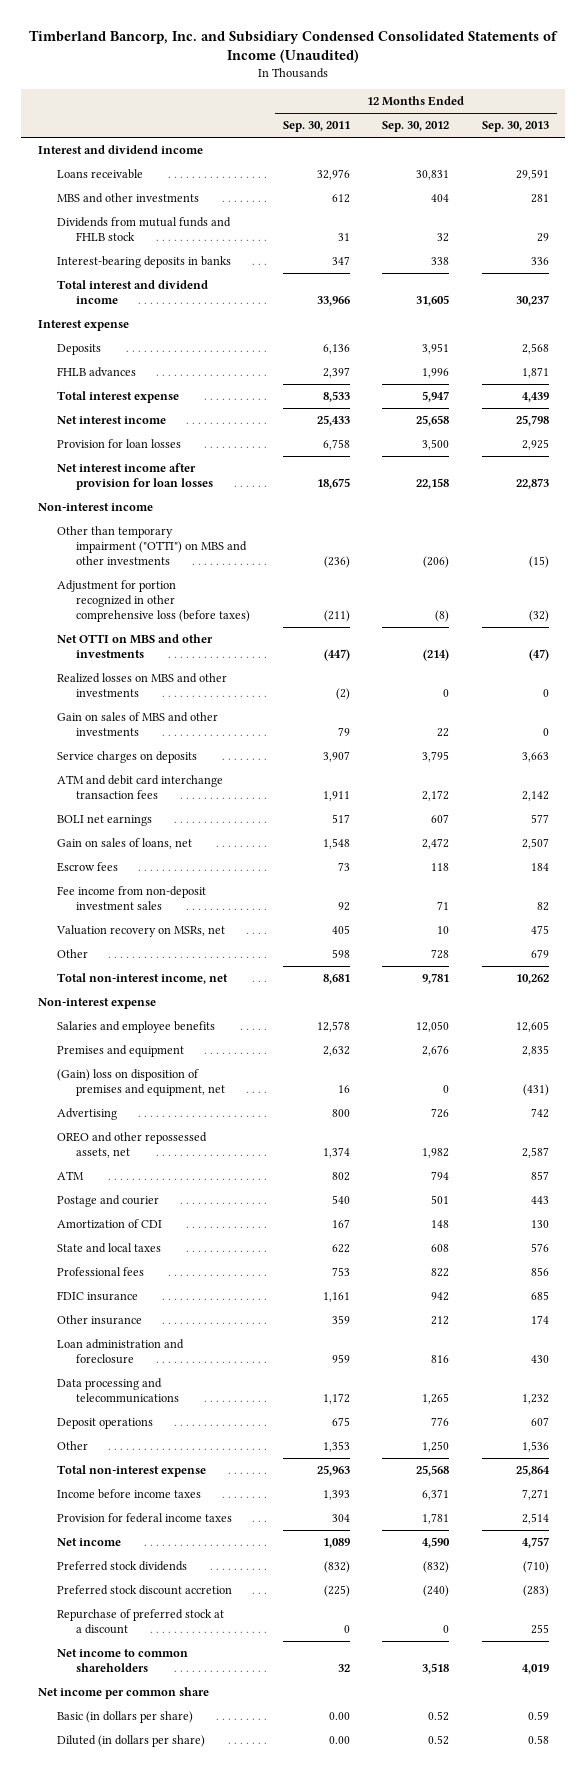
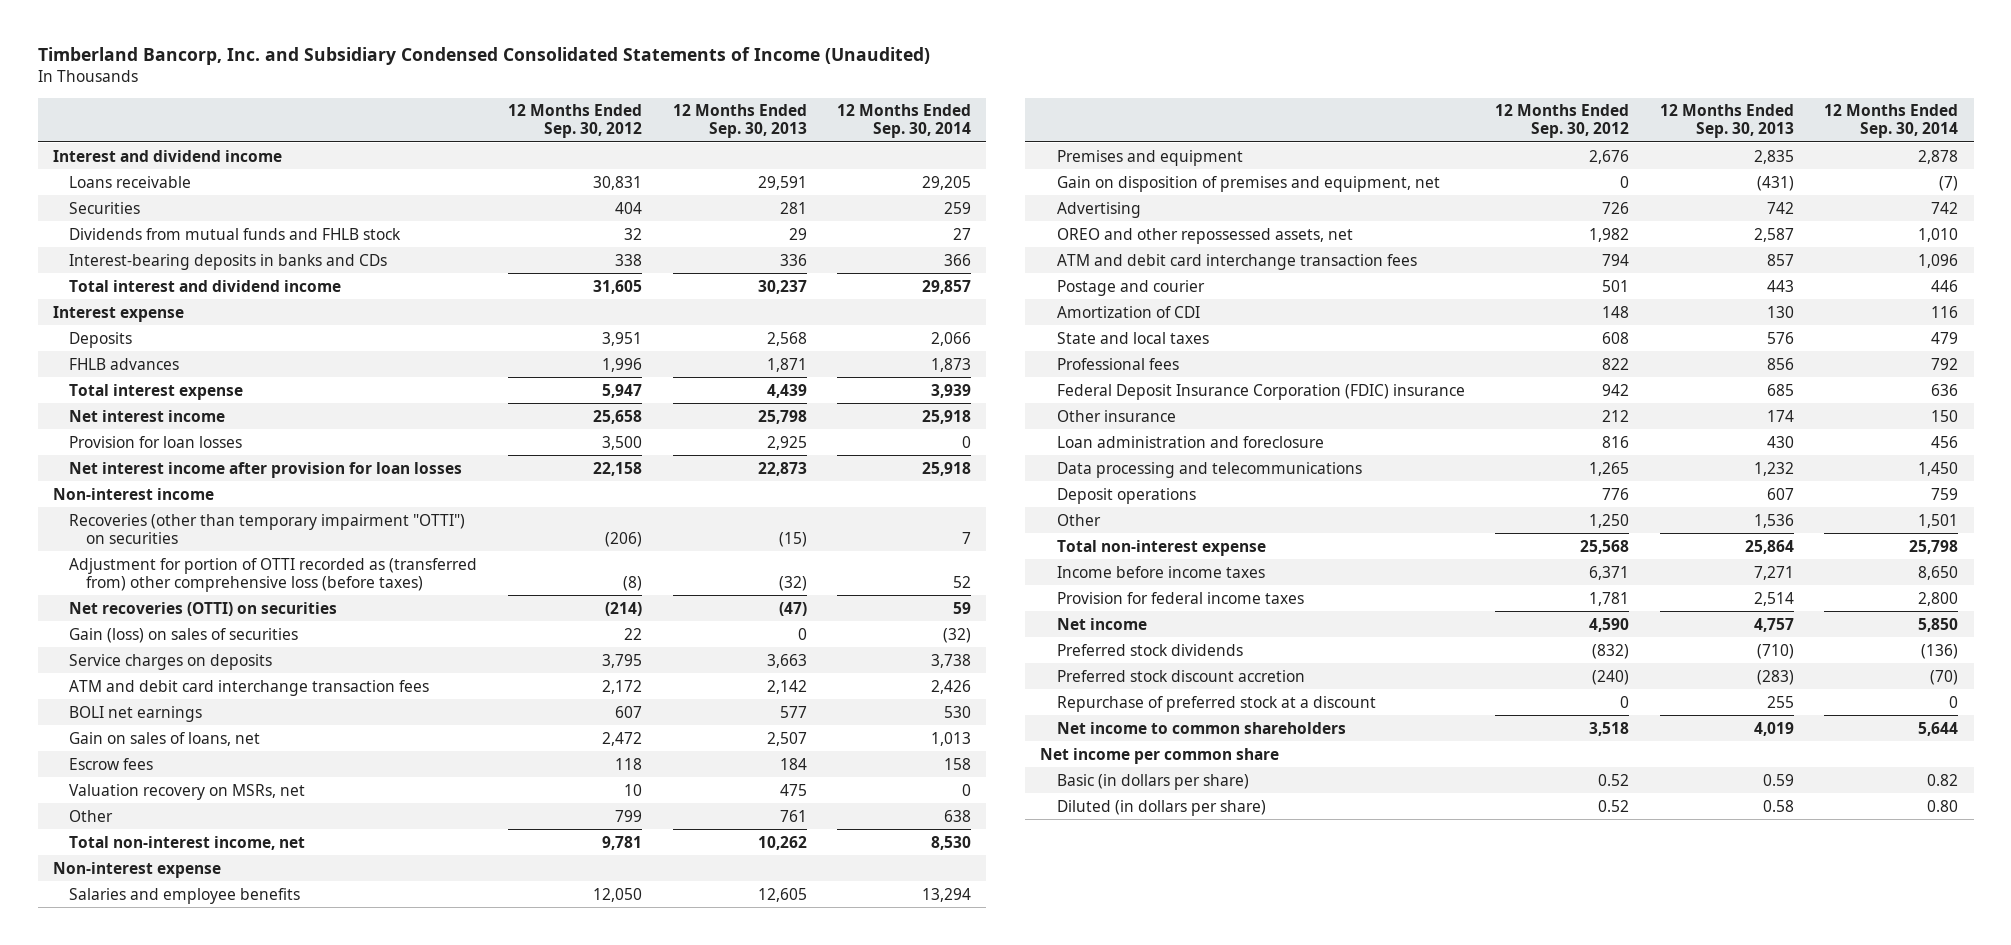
- | 12 Months Ended Sep. 30, 2011 | 12 Months Ended Sep. 30, 2012 | 12 Months Ended Sep. 30, 2013
+ | 12 Months Ended Sep. 30, 2012 | 12 Months Ended Sep. 30, 2013 | 12 Months Ended Sep. 30, 2014
- MBS and other investments | 612 | 404 | 281
+ Securities | 404 | 281 | 259
- Interest-bearing deposits in banks | 347 | 338 | 336
+ Interest-bearing deposits in banks and CDs | 338 | 336 | 366
- Other than temporary impairment ("OTTI") on MBS and other investments | (236) | (206) | (15)
- Adjustment for portion recognized in other comprehensive loss (before taxes) | (211) | (8) | (32)
- Net OTTI on MBS and other investments | (447) | (214) | (47)
- Realized losses on MBS and other investments | (2) | 0 | 0
- Gain on sales of MBS and other investments | 79 | 22 | 0
+ Recoveries (other than temporary impairment "OTTI") on securities | (206) | (15) | 7
+ Adjustment for portion of OTTI recorded as (transferred from) other comprehensive loss (before taxes) | (8) | (32) | 52
+ Net recoveries (OTTI) on securities | (214) | (47) | 59
+ Gain (loss) on sales of securities | 22 | 0 | (32)
- Fee income from non-deposit investment sales | 92 | 71 | 82
- Other | 598 | 728 | 679
+ Other | 799 | 761 | 638
- (Gain) loss on disposition of premises and equipment, net | 16 | 0 | (431)
+ Gain on disposition of premises and equipment, net | 0 | (431) | (7)
- ATM | 802 | 794 | 857
+ ATM and debit card interchange transaction fees | 794 | 857 | 1,096
- FDIC insurance | 1,161 | 942 | 685
+ Federal Deposit Insurance Corporation (FDIC) insurance | 942 | 685 | 636

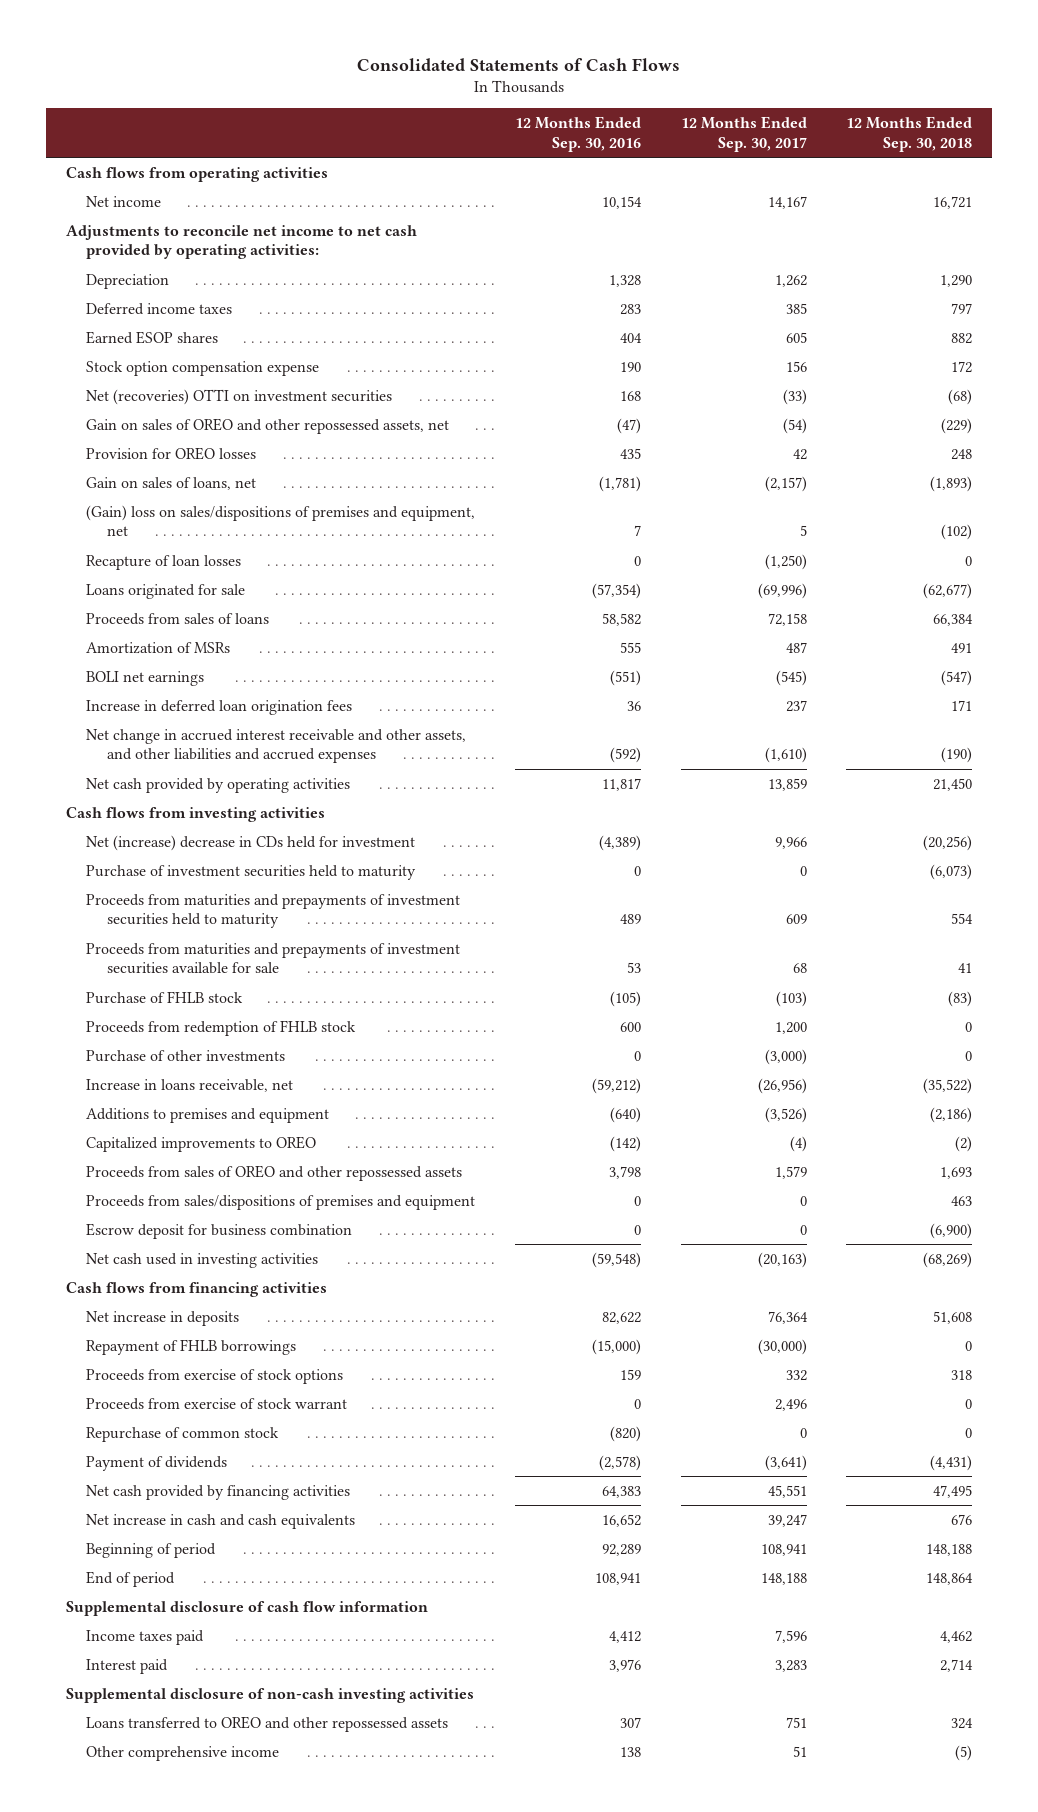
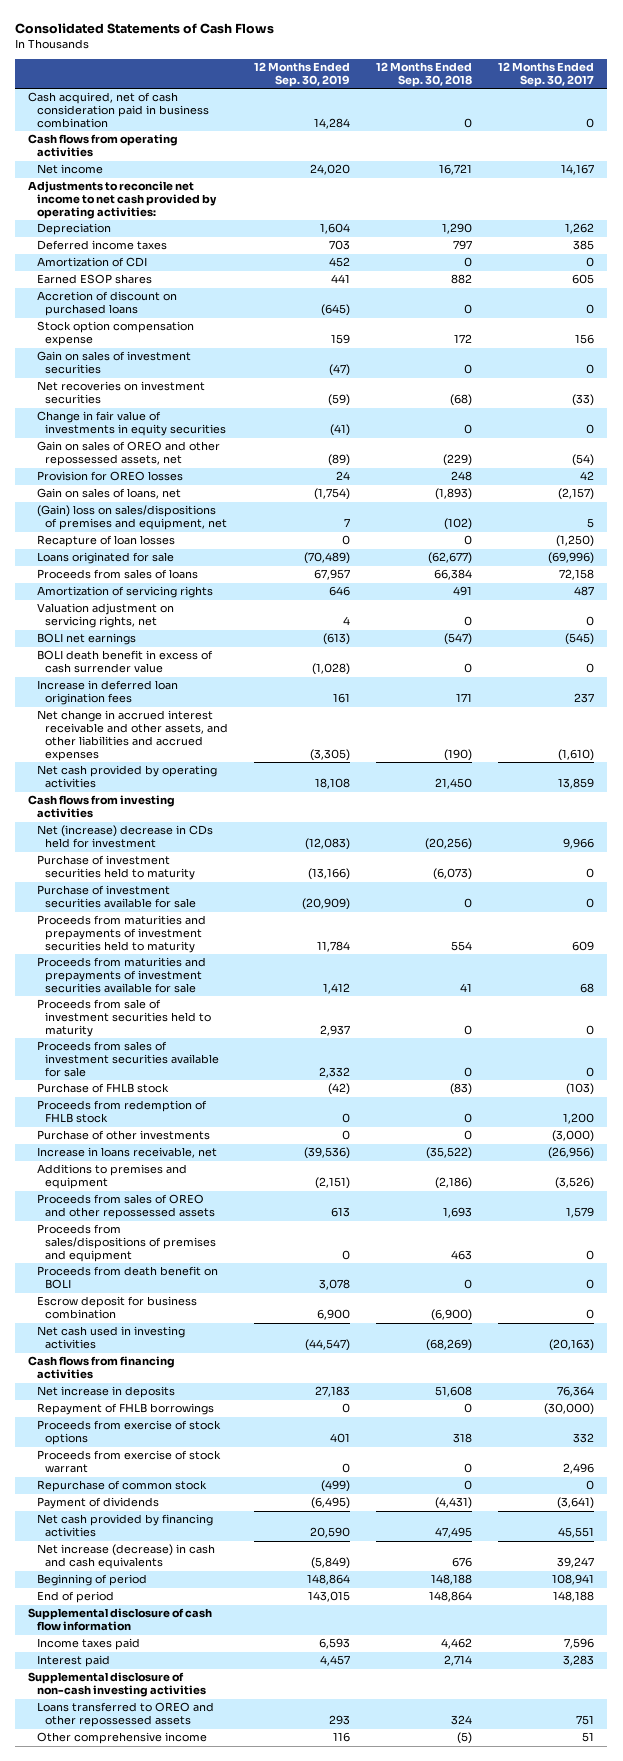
- | 12 Months Ended Sep. 30, 2016 | 12 Months Ended Sep. 30, 2017 | 12 Months Ended Sep. 30, 2018
+ | 12 Months Ended Sep. 30, 2019 | 12 Months Ended Sep. 30, 2018 | 12 Months Ended Sep. 30, 2017
+ Cash acquired, net of cash consideration paid in business combination | 14,284 | 0 | 0
+ Amortization of CDI | 452 | 0 | 0
+ Accretion of discount on purchased loans | (645) | 0 | 0
- Net (recoveries) OTTI on investment securities | 168 | (33) | (68)
+ Gain on sales of investment securities | (47) | 0 | 0
+ Net recoveries on investment securities | (59) | (68) | (33)
+ Change in fair value of investments in equity securities | (41) | 0 | 0
- Amortization of MSRs | 555 | 487 | 491
+ Amortization of servicing rights | 646 | 491 | 487
+ Valuation adjustment on servicing rights, net | 4 | 0 | 0
+ BOLI death benefit in excess of cash surrender value | (1,028) | 0 | 0
+ Purchase of investment securities available for sale | (20,909) | 0 | 0
+ Proceeds from sale of investment securities held to maturity | 2,937 | 0 | 0
+ Proceeds from sales of investment securities available for sale | 2,332 | 0 | 0
- Capitalized improvements to OREO | (142) | (4) | (2)
+ Proceeds from death benefit on BOLI | 3,078 | 0 | 0
- Net increase in cash and cash equivalents | 16,652 | 39,247 | 676
+ Net increase (decrease) in cash and cash equivalents | (5,849) | 676 | 39,247

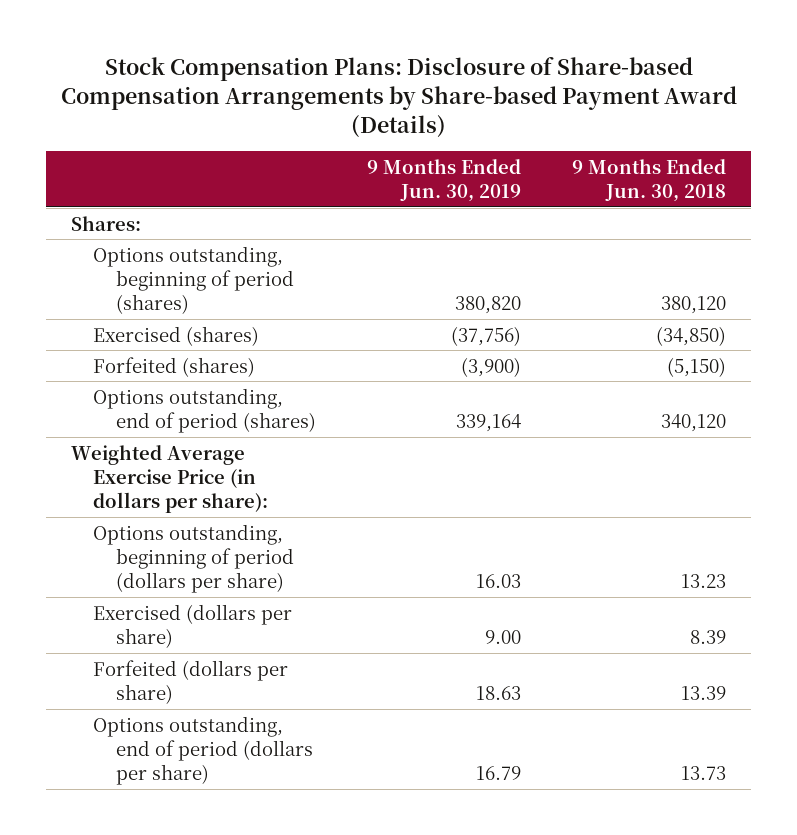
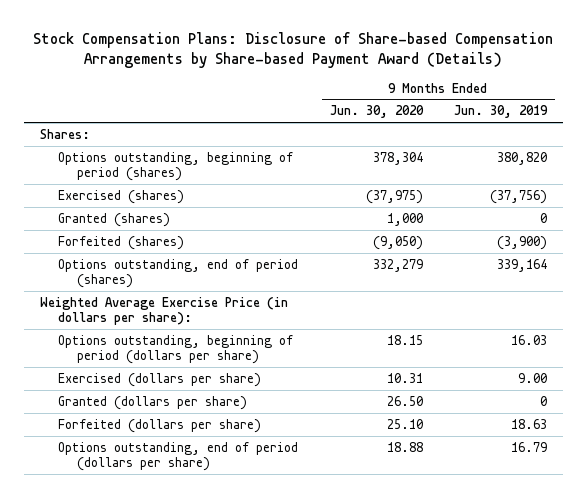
- | 9 Months Ended Jun. 30, 2019 | 9 Months Ended Jun. 30, 2018
+ | 9 Months Ended Jun. 30, 2020 | 9 Months Ended Jun. 30, 2019
+ Granted (shares) | 1,000 | 0
+ Granted (dollars per share) | 26.50 | 0

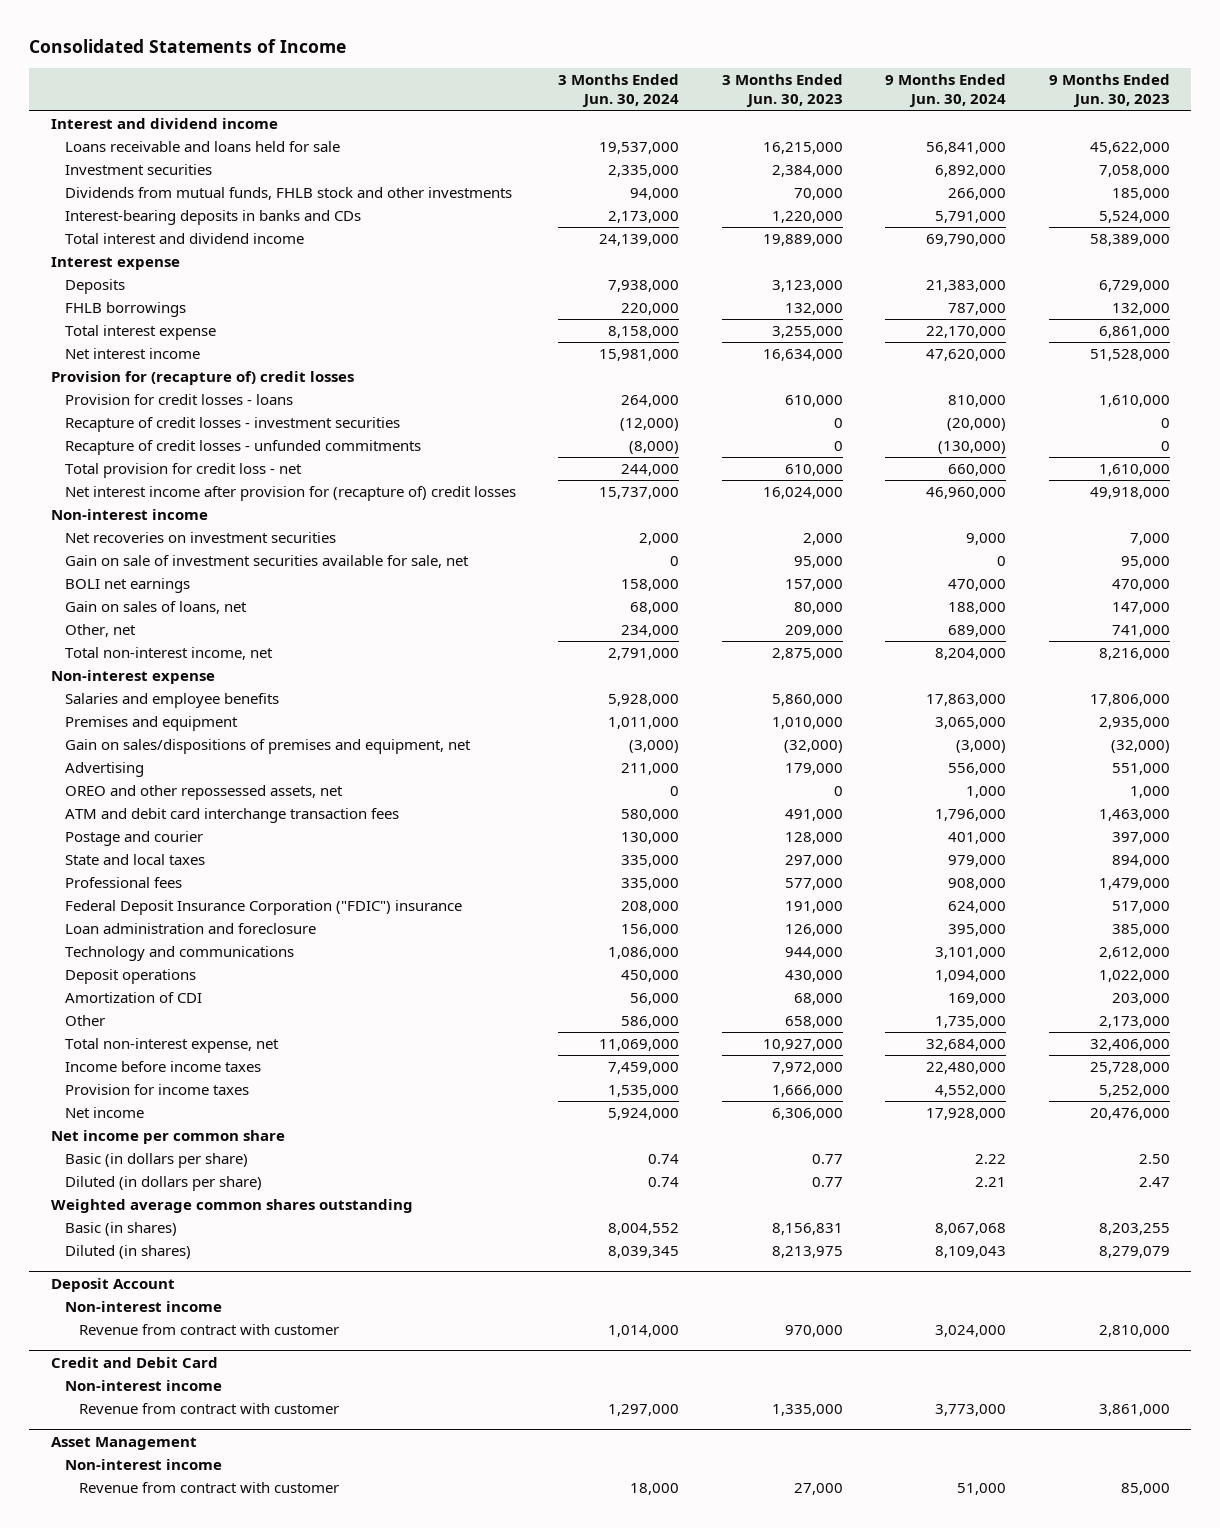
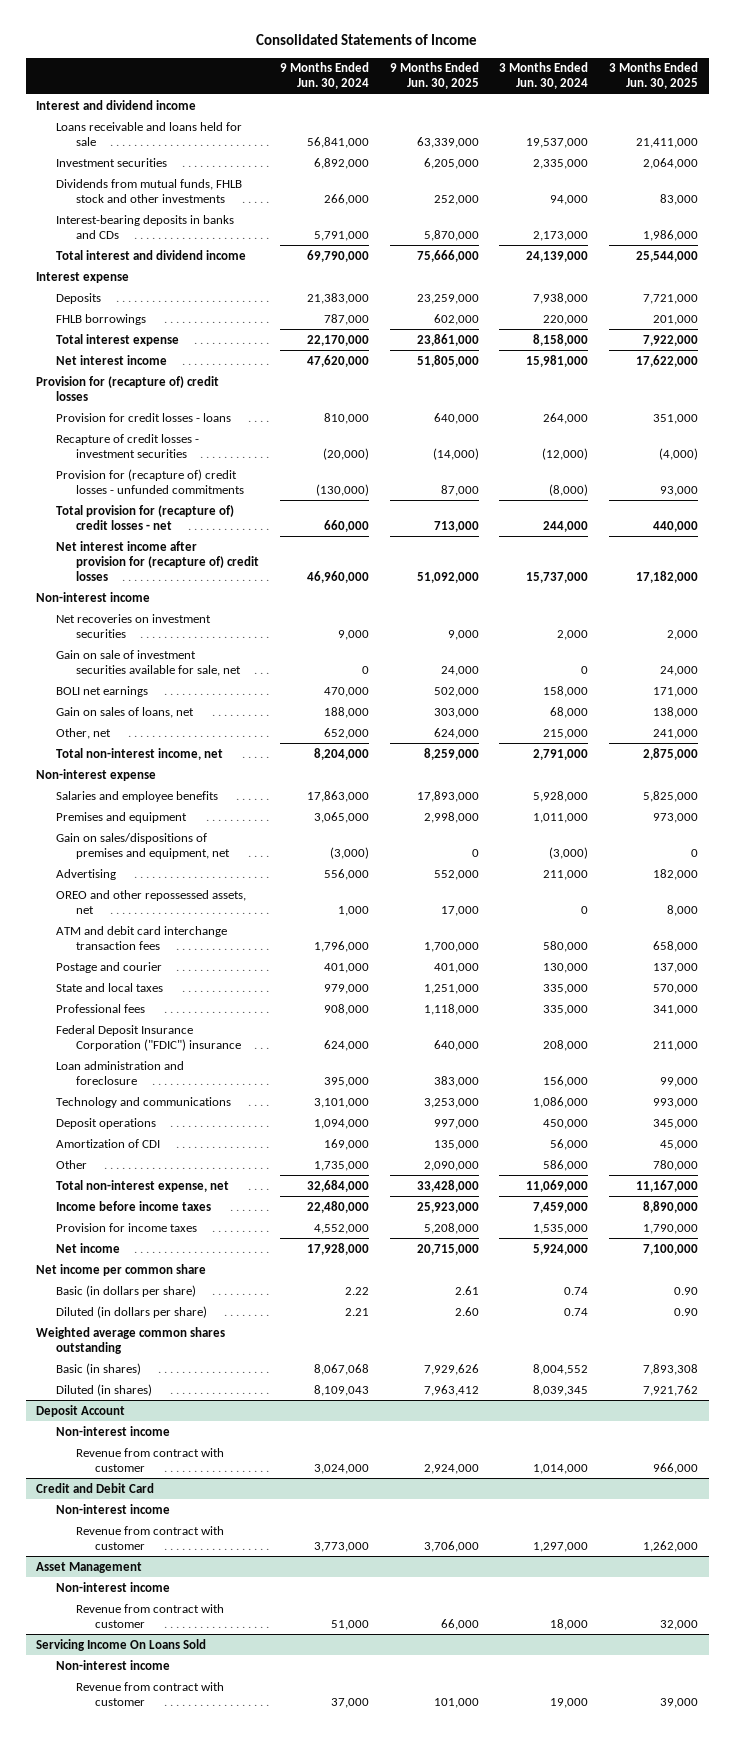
- | 3 Months Ended Jun. 30, 2024 | 3 Months Ended Jun. 30, 2023 | 9 Months Ended Jun. 30, 2024 | 9 Months Ended Jun. 30, 2023
+ | 9 Months Ended Jun. 30, 2024 | 9 Months Ended Jun. 30, 2025 | 3 Months Ended Jun. 30, 2024 | 3 Months Ended Jun. 30, 2025
- Recapture of credit losses - unfunded commitments | (8,000) | 0 | (130,000) | 0
- Total provision for credit loss - net | 244,000 | 610,000 | 660,000 | 1,610,000
+ Provision for (recapture of) credit losses - unfunded commitments | (130,000) | 87,000 | (8,000) | 93,000
+ Total provision for (recapture of) credit losses - net | 660,000 | 713,000 | 244,000 | 440,000
- Other, net | 234,000 | 209,000 | 689,000 | 741,000
+ Other, net | 652,000 | 624,000 | 215,000 | 241,000
+ Servicing Income On Loans Sold
+ Non-interest income
+ Revenue from contract with customer | 37,000 | 101,000 | 19,000 | 39,000

